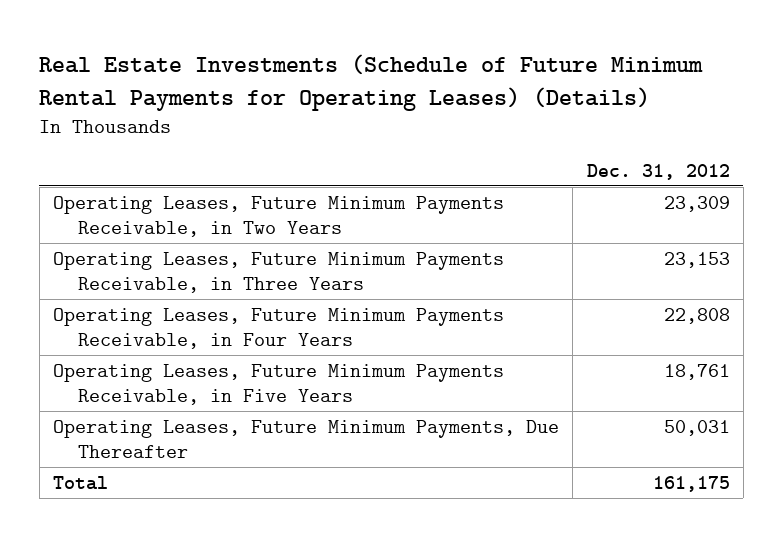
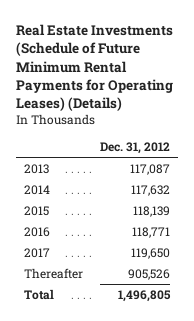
- Operating Leases, Future Minimum Payments Receivable, in Two Years | 23,309
- Operating Leases, Future Minimum Payments Receivable, in Three Years | 23,153
- Operating Leases, Future Minimum Payments Receivable, in Four Years | 22,808
- Operating Leases, Future Minimum Payments Receivable, in Five Years | 18,761
- Operating Leases, Future Minimum Payments, Due Thereafter | 50,031
- Total | 161,175
+ 2013 | 117,087
+ 2014 | 117,632
+ 2015 | 118,139
+ 2016 | 118,771
+ 2017 | 119,650
+ Thereafter | 905,526
+ Total | 1,496,805

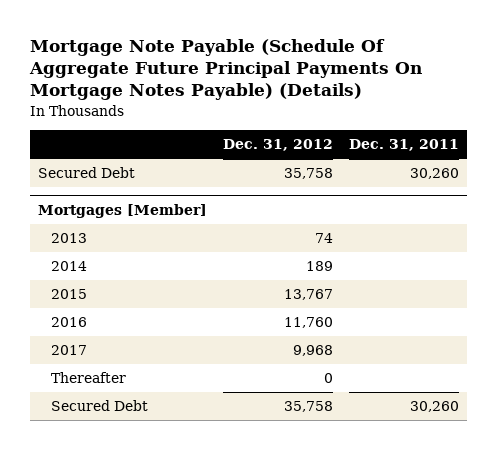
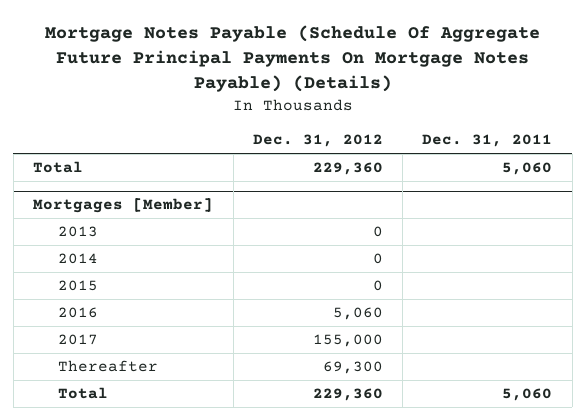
- Mortgage Note Payable (Schedule Of Aggregate Future Principal Payments On Mortgage Notes Payable) (Details)
+ Mortgage Notes Payable (Schedule Of Aggregate Future Principal Payments On Mortgage Notes Payable) (Details)
- Secured Debt | 35,758 | 30,260
+ Total | 229,360 | 5,060
@ Mortgages [Member]
- 2013 | 74 |
- 2014 | 189 |
- 2015 | 13,767 |
- 2016 | 11,760 |
- 2017 | 9,968 |
- Thereafter | 0 |
- Secured Debt | 35,758 | 30,260
+ 2013 | 0 |
+ 2014 | 0 |
+ 2015 | 0 |
+ 2016 | 5,060 |
+ 2017 | 155,000 |
+ Thereafter | 69,300 |
+ Total | 229,360 | 5,060

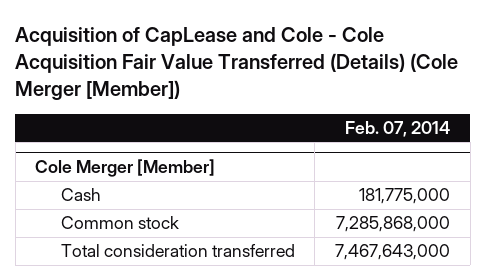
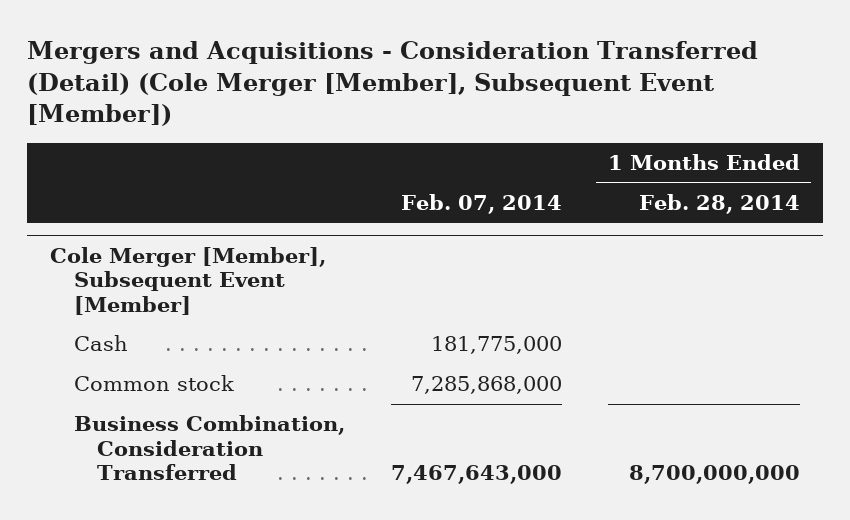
- Acquisition of CapLease and Cole - Cole Acquisition Fair Value Transferred (Details) (Cole Merger [Member])
+ Mergers and Acquisitions - Consideration Transferred (Detail) (Cole Merger [Member], Subsequent Event [Member])
- | Feb. 07, 2014
+ | Feb. 07, 2014 | 1 Months Ended Feb. 28, 2014
- Cole Merger [Member]
+ Cole Merger [Member], Subsequent Event [Member]
- Total consideration transferred | 7,467,643,000
+ Business Combination, Consideration Transferred | 7,467,643,000 | 8,700,000,000

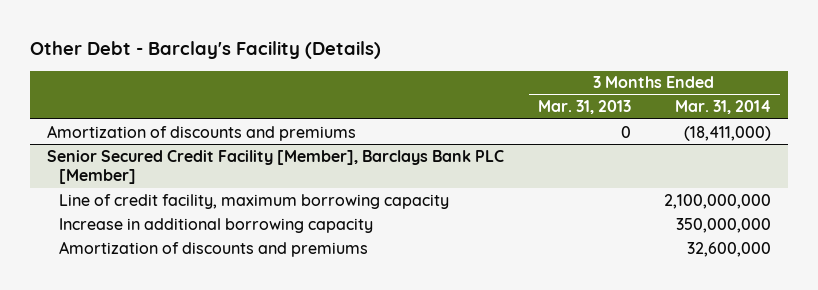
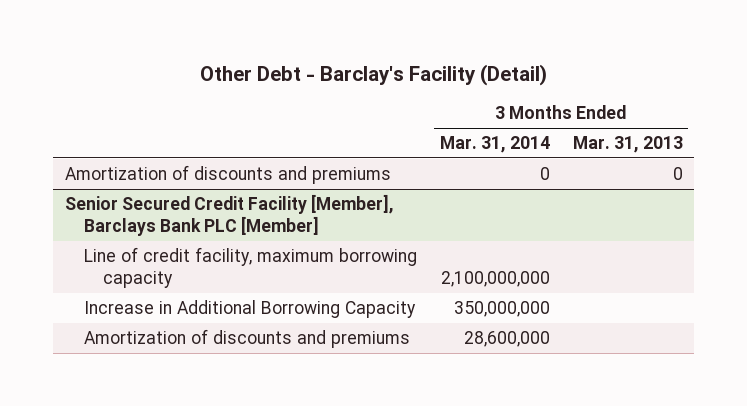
- Other Debt - Barclay's Facility (Details)
+ Other Debt - Barclay's Facility (Detail)
- | 3 Months Ended Mar. 31, 2013 | 3 Months Ended Mar. 31, 2014
+ | 3 Months Ended Mar. 31, 2014 | 3 Months Ended Mar. 31, 2013
- Amortization of discounts and premiums | 0 | (18,411,000)
+ Amortization of discounts and premiums | 0 | 0
@ Senior Secured Credit Facility [Member], Barclays Bank PLC [Member]
- Increase in additional borrowing capacity | | 350,000,000
- Amortization of discounts and premiums | | 32,600,000
+ Increase in Additional Borrowing Capacity | 350,000,000 |
+ Amortization of discounts and premiums | 28,600,000 |

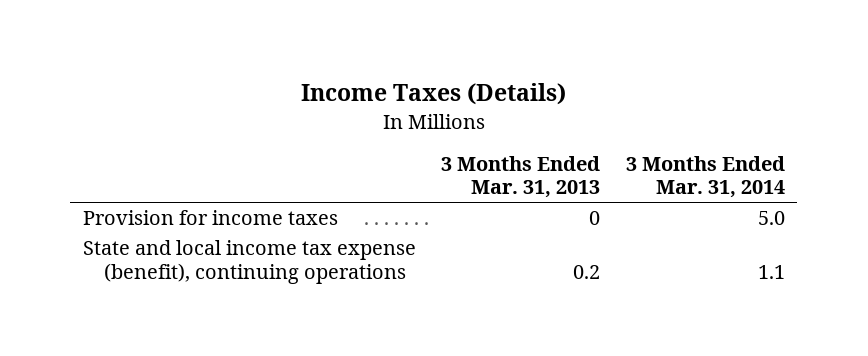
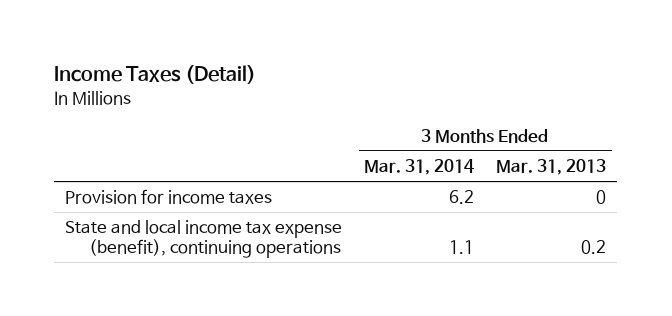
- Income Taxes (Details)
+ Income Taxes (Detail)
- | 3 Months Ended Mar. 31, 2013 | 3 Months Ended Mar. 31, 2014
+ | 3 Months Ended Mar. 31, 2014 | 3 Months Ended Mar. 31, 2013
- Provision for income taxes | 0 | 5.0
+ Provision for income taxes | 6.2 | 0

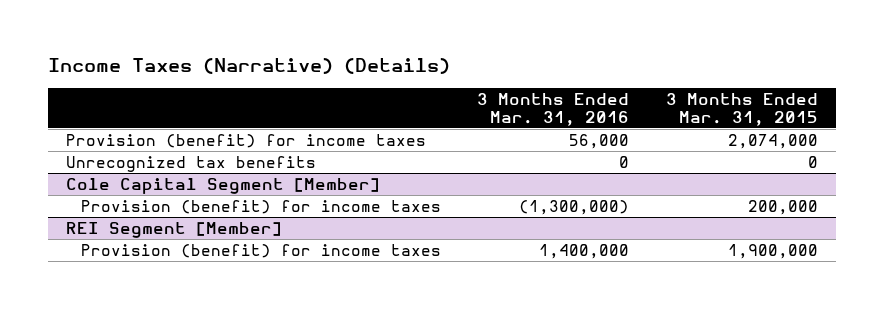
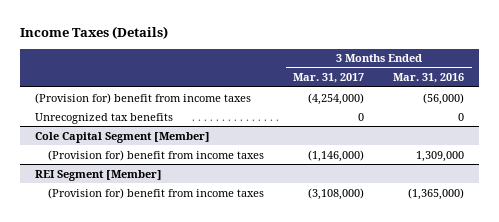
- Income Taxes (Narrative) (Details)
+ Income Taxes (Details)
- | 3 Months Ended Mar. 31, 2016 | 3 Months Ended Mar. 31, 2015
+ | 3 Months Ended Mar. 31, 2017 | 3 Months Ended Mar. 31, 2016
- Provision (benefit) for income taxes | 56,000 | 2,074,000
+ (Provision for) benefit from income taxes | (4,254,000) | (56,000)
@ Cole Capital Segment [Member]
- Provision (benefit) for income taxes | (1,300,000) | 200,000
+ (Provision for) benefit from income taxes | (1,146,000) | 1,309,000
@ REI Segment [Member]
- Provision (benefit) for income taxes | 1,400,000 | 1,900,000
+ (Provision for) benefit from income taxes | (3,108,000) | (1,365,000)

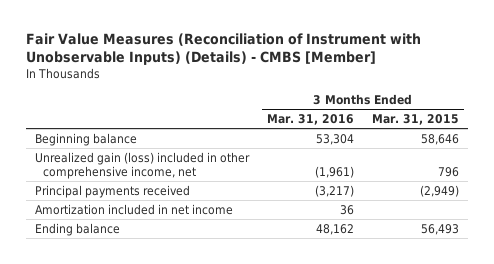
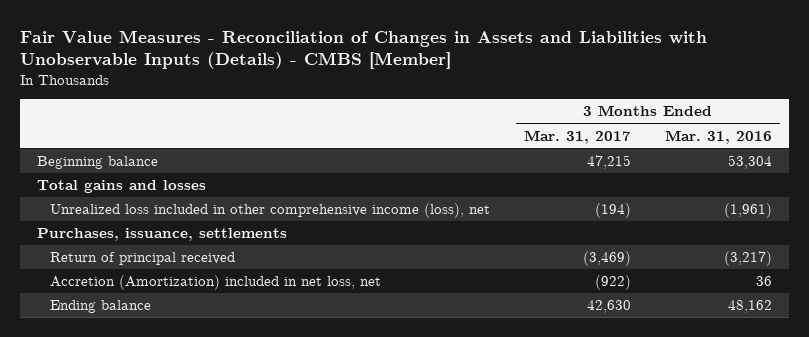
- Fair Value Measures (Reconciliation of Instrument with Unobservable Inputs) (Details) - CMBS [Member]
+ Fair Value Measures - Reconciliation of Changes in Assets and Liabilities with Unobservable Inputs (Details) - CMBS [Member]
- | 3 Months Ended Mar. 31, 2016 | 3 Months Ended Mar. 31, 2015
+ | 3 Months Ended Mar. 31, 2017 | 3 Months Ended Mar. 31, 2016
- Unrealized gain (loss) included in other comprehensive income, net | (1,961) | 796
- Principal payments received | (3,217) | (2,949)
- Amortization included in net income | 36 |
+ Total gains and losses
+ Unrealized loss included in other comprehensive income (loss), net | (194) | (1,961)
+ Purchases, issuance, settlements
+ Return of principal received | (3,469) | (3,217)
+ Accretion (Amortization) included in net loss, net | (922) | 36

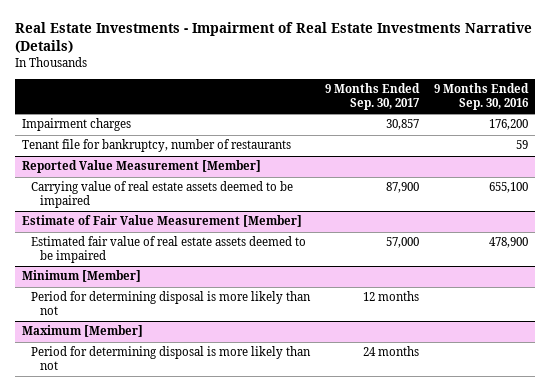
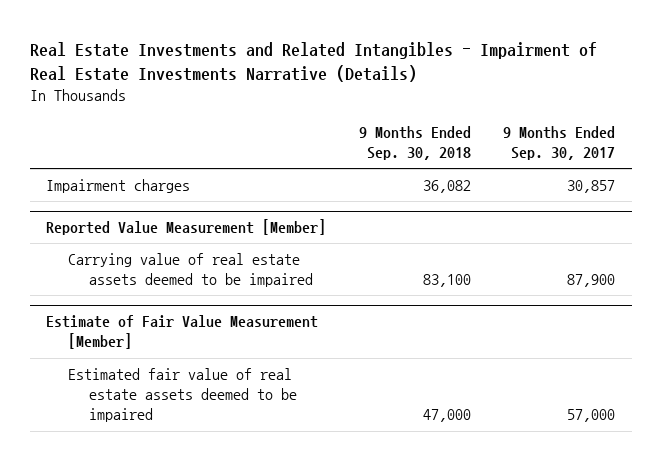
- Real Estate Investments - Impairment of Real Estate Investments Narrative (Details)
+ Real Estate Investments and Related Intangibles - Impairment of Real Estate Investments Narrative (Details)
- | 9 Months Ended Sep. 30, 2017 | 9 Months Ended Sep. 30, 2016
+ | 9 Months Ended Sep. 30, 2018 | 9 Months Ended Sep. 30, 2017
- Tenant file for bankruptcy, number of restaurants | | 59
- Minimum [Member]
- Period for determining disposal is more likely than not | 12 months |
- Maximum [Member]
- Period for determining disposal is more likely than not | 24 months |

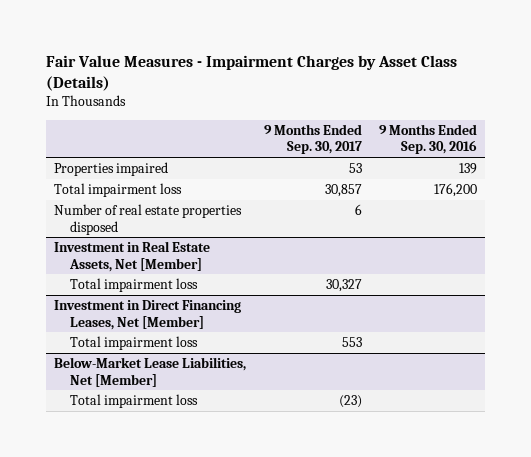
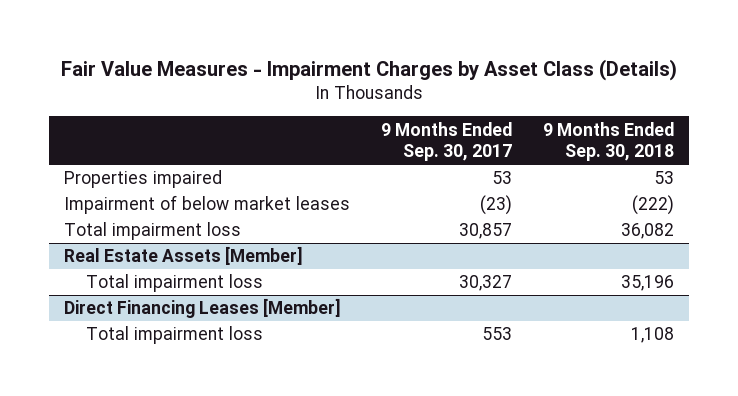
- | 9 Months Ended Sep. 30, 2017 | 9 Months Ended Sep. 30, 2016
+ | 9 Months Ended Sep. 30, 2017 | 9 Months Ended Sep. 30, 2018
+ Impairment of below market leases | (23) | (222)
- Number of real estate properties disposed | 6 |
- Investment in Real Estate Assets, Net [Member]
+ Real Estate Assets [Member]
- Investment in Direct Financing Leases, Net [Member]
+ Direct Financing Leases [Member]
- Below-Market Lease Liabilities, Net [Member]
- Total impairment loss | (23) |

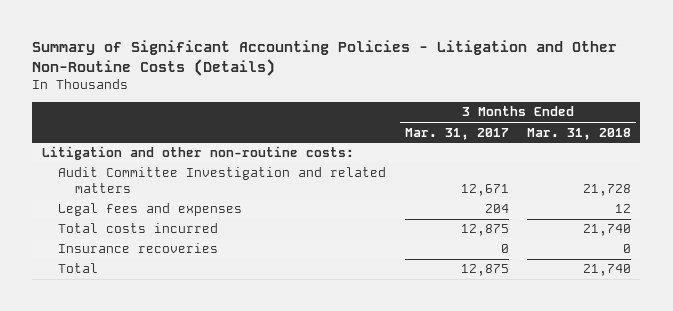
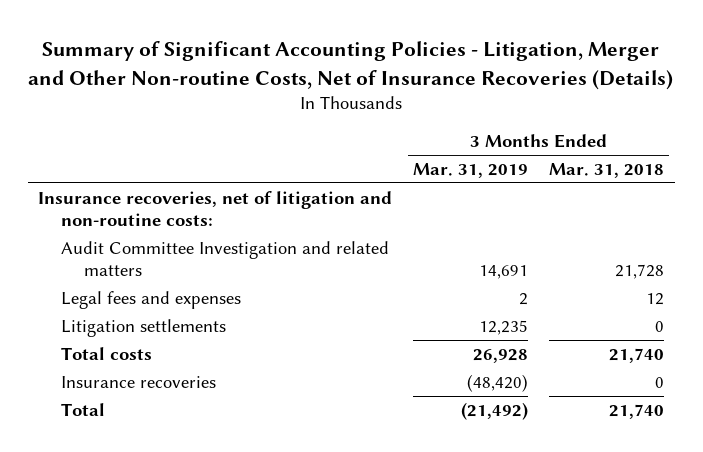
- Summary of Significant Accounting Policies - Litigation and Other Non-Routine Costs (Details)
+ Summary of Significant Accounting Policies - Litigation, Merger and Other Non-routine Costs, Net of Insurance Recoveries (Details)
- | 3 Months Ended Mar. 31, 2017 | 3 Months Ended Mar. 31, 2018
+ | 3 Months Ended Mar. 31, 2019 | 3 Months Ended Mar. 31, 2018
- Litigation and other non-routine costs:
+ Insurance recoveries, net of litigation and non-routine costs:
- Total costs incurred | 12,875 | 21,740
+ Litigation settlements | 12,235 | 0
+ Total costs | 26,928 | 21,740

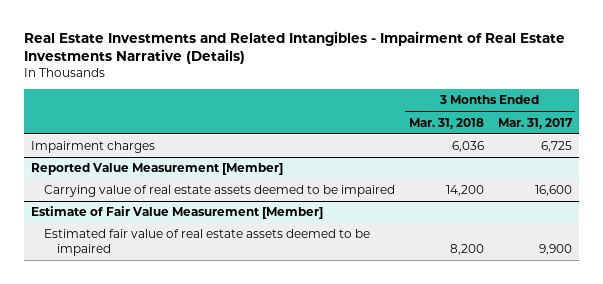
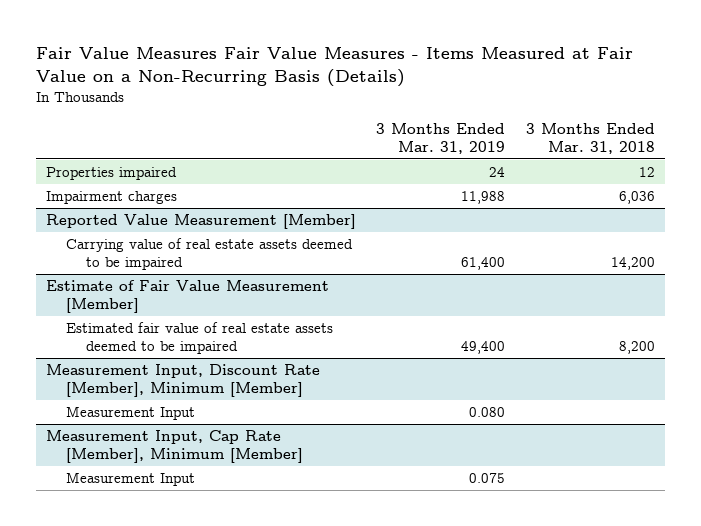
- Real Estate Investments and Related Intangibles - Impairment of Real Estate Investments Narrative (Details)
+ Fair Value Measures Fair Value Measures - Items Measured at Fair Value on a Non-Recurring Basis (Details)
- | 3 Months Ended Mar. 31, 2018 | 3 Months Ended Mar. 31, 2017
+ | 3 Months Ended Mar. 31, 2019 | 3 Months Ended Mar. 31, 2018
+ Properties impaired | 24 | 12
+ Measurement Input, Discount Rate [Member], Minimum [Member]
+ Measurement Input | 0.080 |
+ Measurement Input, Cap Rate [Member], Minimum [Member]
+ Measurement Input | 0.075 |

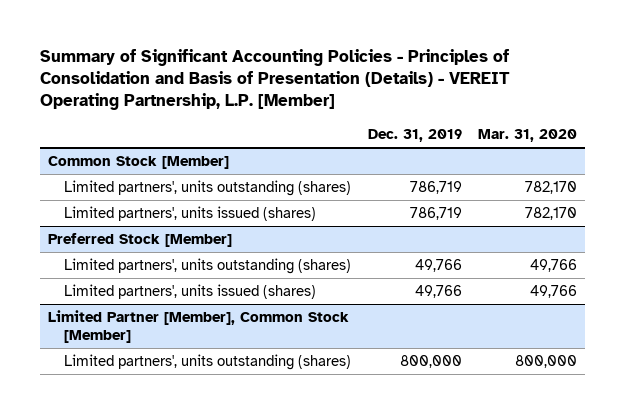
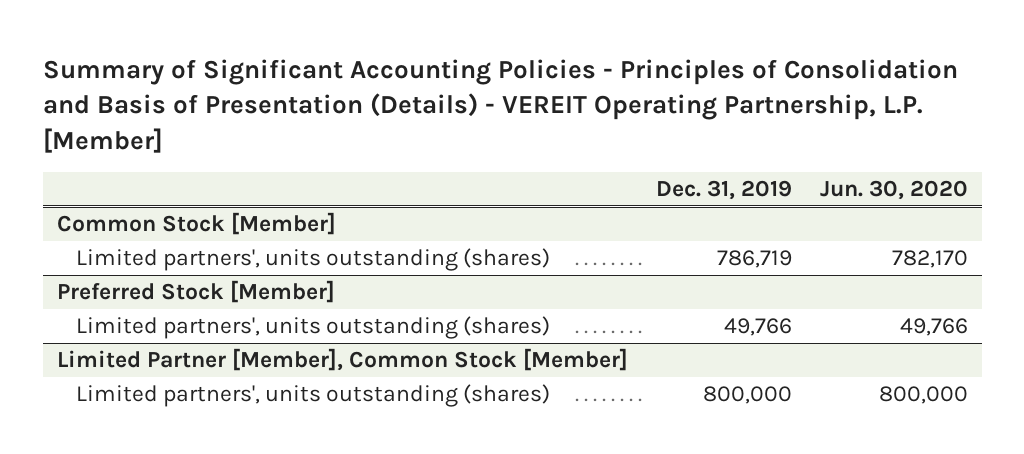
- | Dec. 31, 2019 | Mar. 31, 2020
+ | Dec. 31, 2019 | Jun. 30, 2020
@ Common Stock [Member]
- Limited partners', units issued (shares) | 786,719 | 782,170
@ Preferred Stock [Member]
- Limited partners', units issued (shares) | 49,766 | 49,766

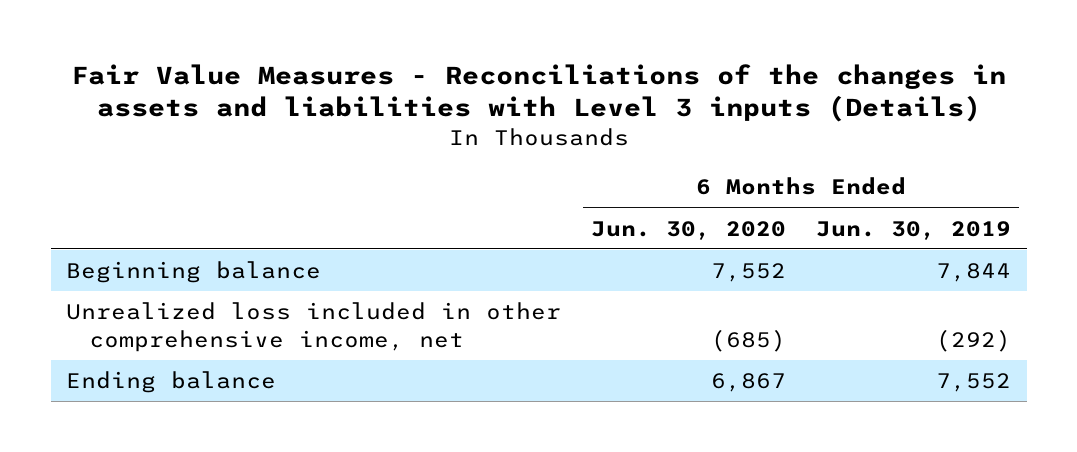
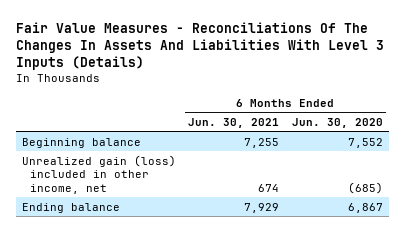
- Fair Value Measures - Reconciliations of the changes in assets and liabilities with Level 3 inputs (Details)
+ Fair Value Measures - Reconciliations Of The Changes In Assets And Liabilities With Level 3 Inputs (Details)
- | 6 Months Ended Jun. 30, 2020 | 6 Months Ended Jun. 30, 2019
+ | 6 Months Ended Jun. 30, 2021 | 6 Months Ended Jun. 30, 2020
- Unrealized loss included in other comprehensive income, net | (685) | (292)
+ Unrealized gain (loss) included in other income, net | 674 | (685)

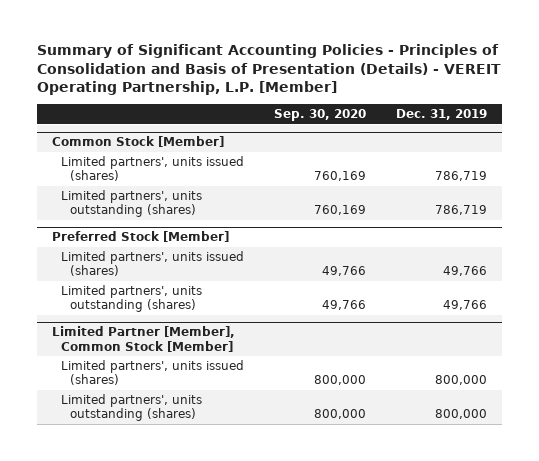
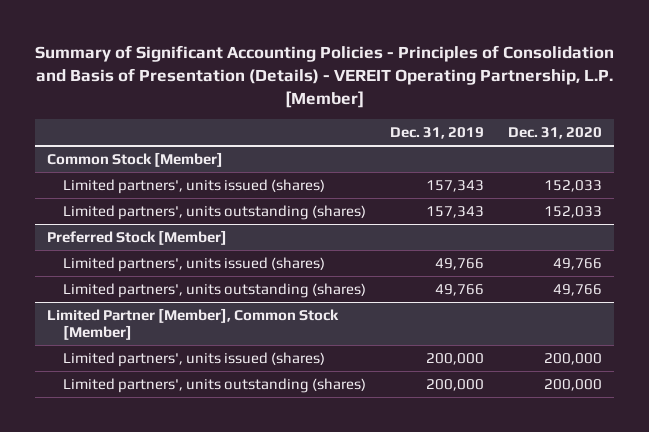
- | Sep. 30, 2020 | Dec. 31, 2019
+ | Dec. 31, 2019 | Dec. 31, 2020
@ Common Stock [Member]
- Limited partners', units issued (shares) | 760,169 | 786,719
- Limited partners', units outstanding (shares) | 760,169 | 786,719
+ Limited partners', units issued (shares) | 157,343 | 152,033
+ Limited partners', units outstanding (shares) | 157,343 | 152,033
@ Limited Partner [Member], Common Stock [Member]
- Limited partners', units issued (shares) | 800,000 | 800,000
- Limited partners', units outstanding (shares) | 800,000 | 800,000
+ Limited partners', units issued (shares) | 200,000 | 200,000
+ Limited partners', units outstanding (shares) | 200,000 | 200,000

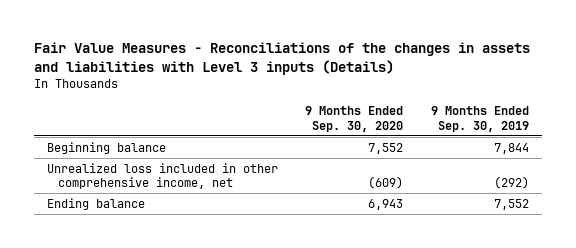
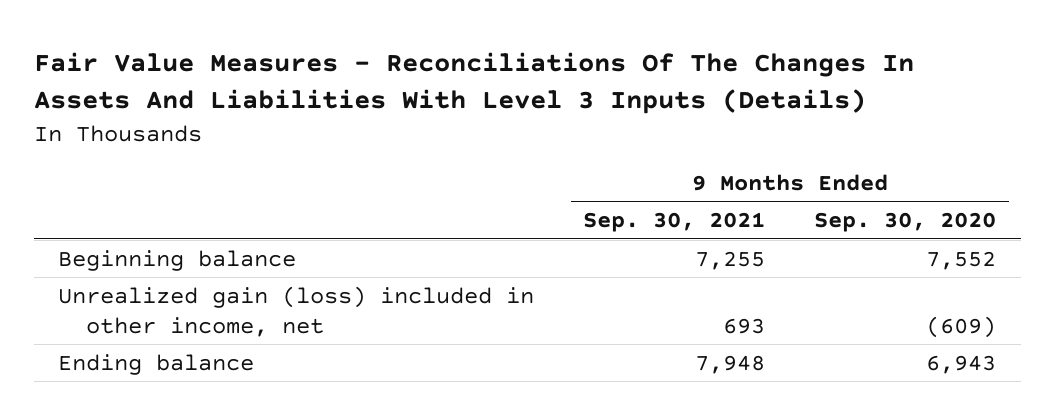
- Fair Value Measures - Reconciliations of the changes in assets and liabilities with Level 3 inputs (Details)
+ Fair Value Measures - Reconciliations Of The Changes In Assets And Liabilities With Level 3 Inputs (Details)
- | 9 Months Ended Sep. 30, 2020 | 9 Months Ended Sep. 30, 2019
+ | 9 Months Ended Sep. 30, 2021 | 9 Months Ended Sep. 30, 2020
- Unrealized loss included in other comprehensive income, net | (609) | (292)
+ Unrealized gain (loss) included in other income, net | 693 | (609)

